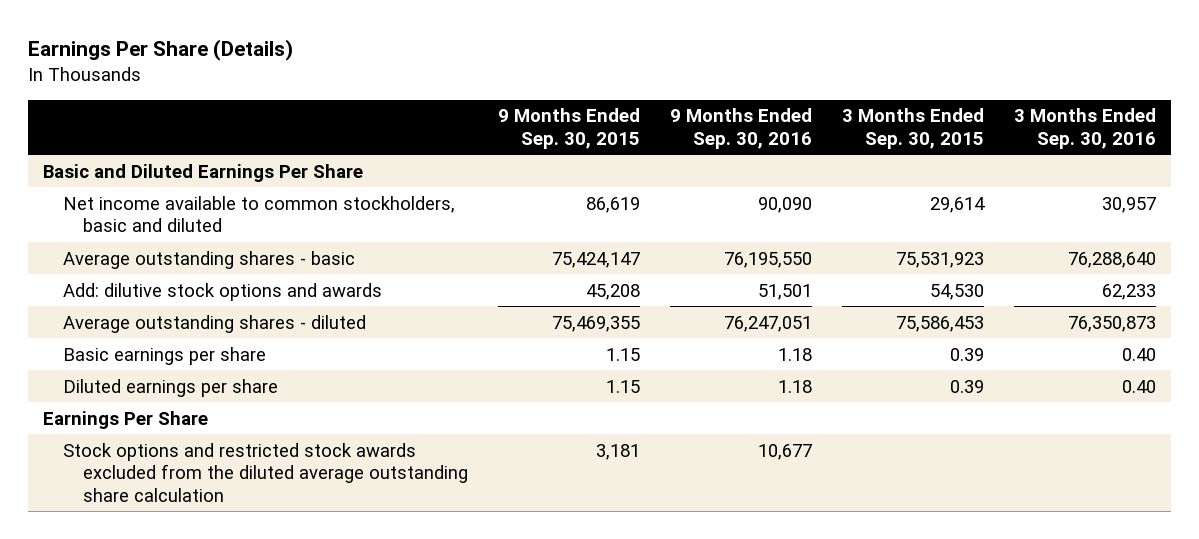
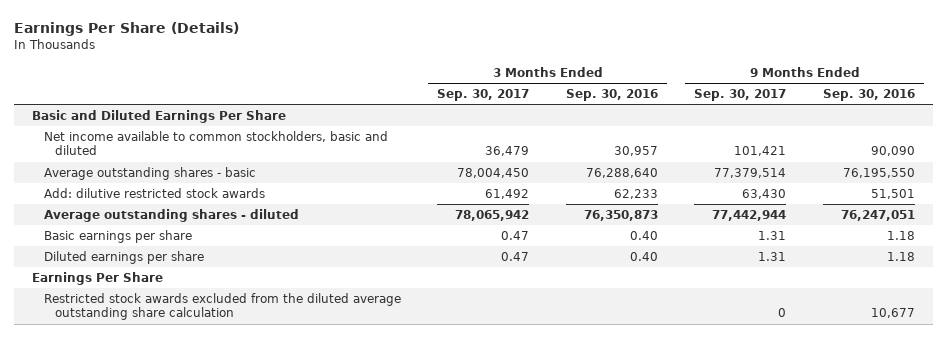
- | 9 Months Ended Sep. 30, 2015 | 9 Months Ended Sep. 30, 2016 | 3 Months Ended Sep. 30, 2015 | 3 Months Ended Sep. 30, 2016
+ | 3 Months Ended Sep. 30, 2017 | 3 Months Ended Sep. 30, 2016 | 9 Months Ended Sep. 30, 2017 | 9 Months Ended Sep. 30, 2016
- Add: dilutive stock options and awards | 45,208 | 51,501 | 54,530 | 62,233
+ Add: dilutive restricted stock awards | 61,492 | 62,233 | 63,430 | 51,501
- Stock options and restricted stock awards excluded from the diluted average outstanding share calculation | 3,181 | 10,677 | |
+ Restricted stock awards excluded from the diluted average outstanding share calculation | | | 0 | 10,677

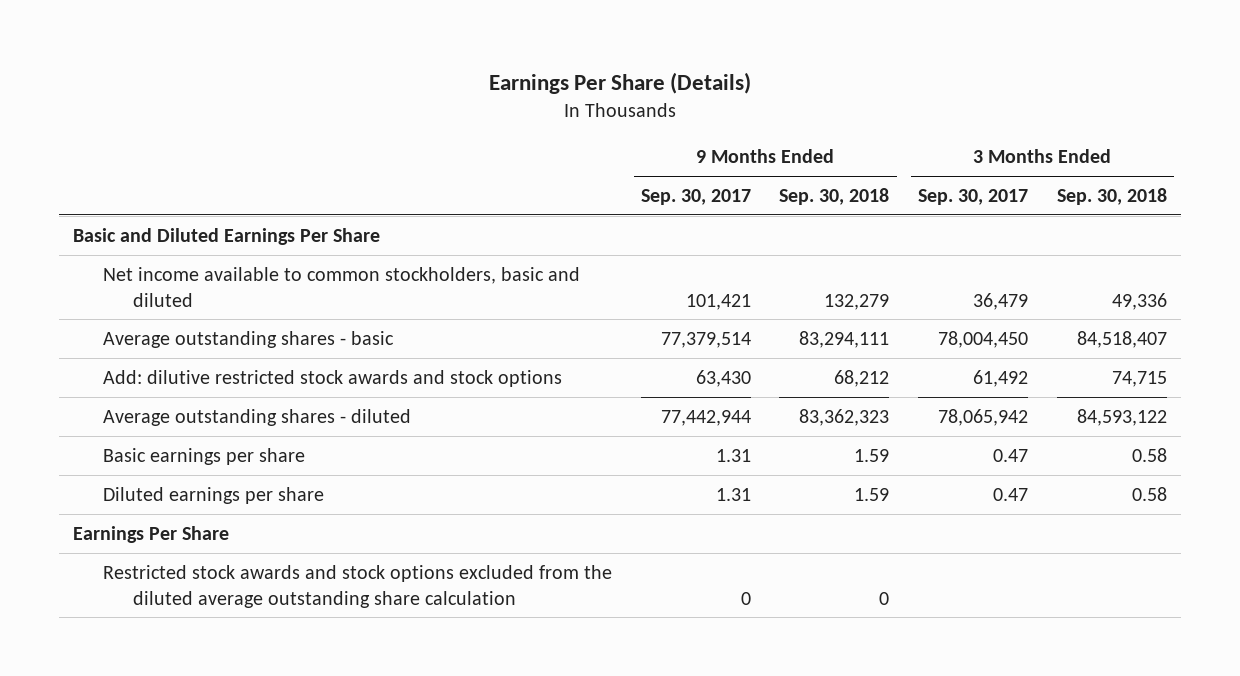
- | 3 Months Ended Sep. 30, 2017 | 3 Months Ended Sep. 30, 2016 | 9 Months Ended Sep. 30, 2017 | 9 Months Ended Sep. 30, 2016
+ | 9 Months Ended Sep. 30, 2017 | 9 Months Ended Sep. 30, 2018 | 3 Months Ended Sep. 30, 2017 | 3 Months Ended Sep. 30, 2018
- Add: dilutive restricted stock awards | 61,492 | 62,233 | 63,430 | 51,501
+ Add: dilutive restricted stock awards and stock options | 63,430 | 68,212 | 61,492 | 74,715
- Restricted stock awards excluded from the diluted average outstanding share calculation | | | 0 | 10,677
+ Restricted stock awards and stock options excluded from the diluted average outstanding share calculation | 0 | 0 | |

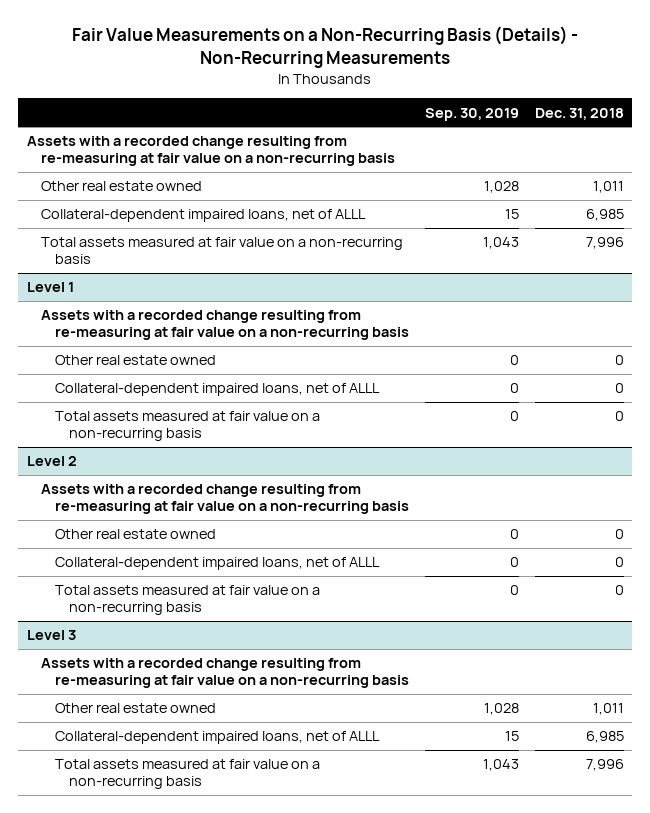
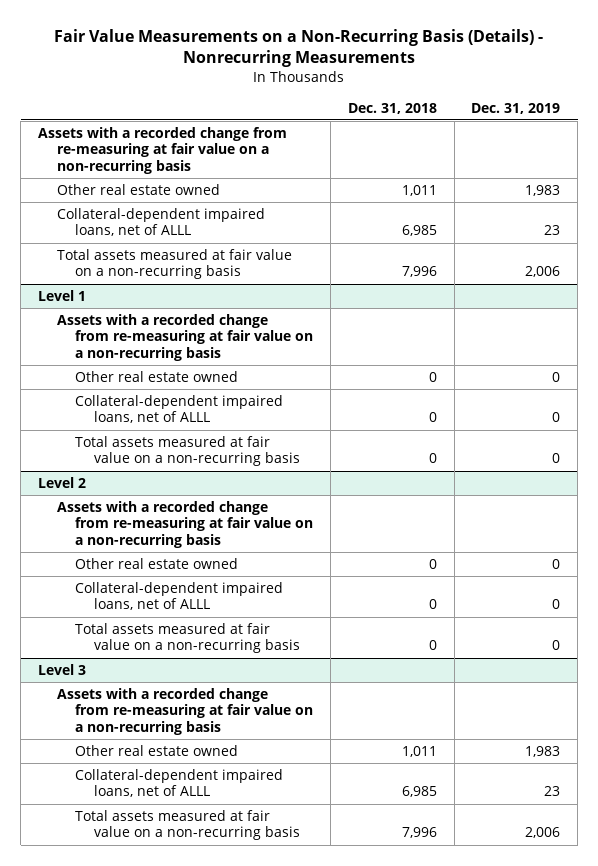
- Fair Value Measurements on a Non-Recurring Basis (Details) - Non-Recurring Measurements
+ Fair Value Measurements on a Non-Recurring Basis (Details) - Nonrecurring Measurements
- | Sep. 30, 2019 | Dec. 31, 2018
+ | Dec. 31, 2018 | Dec. 31, 2019
- Assets with a recorded change resulting from re-measuring at fair value on a non-recurring basis
+ Assets with a recorded change from re-measuring at fair value on a non-recurring basis
@ Level 1
- Assets with a recorded change resulting from re-measuring at fair value on a non-recurring basis
+ Assets with a recorded change from re-measuring at fair value on a non-recurring basis
@ Level 2
- Assets with a recorded change resulting from re-measuring at fair value on a non-recurring basis
+ Assets with a recorded change from re-measuring at fair value on a non-recurring basis
@ Level 3
- Assets with a recorded change resulting from re-measuring at fair value on a non-recurring basis
+ Assets with a recorded change from re-measuring at fair value on a non-recurring basis

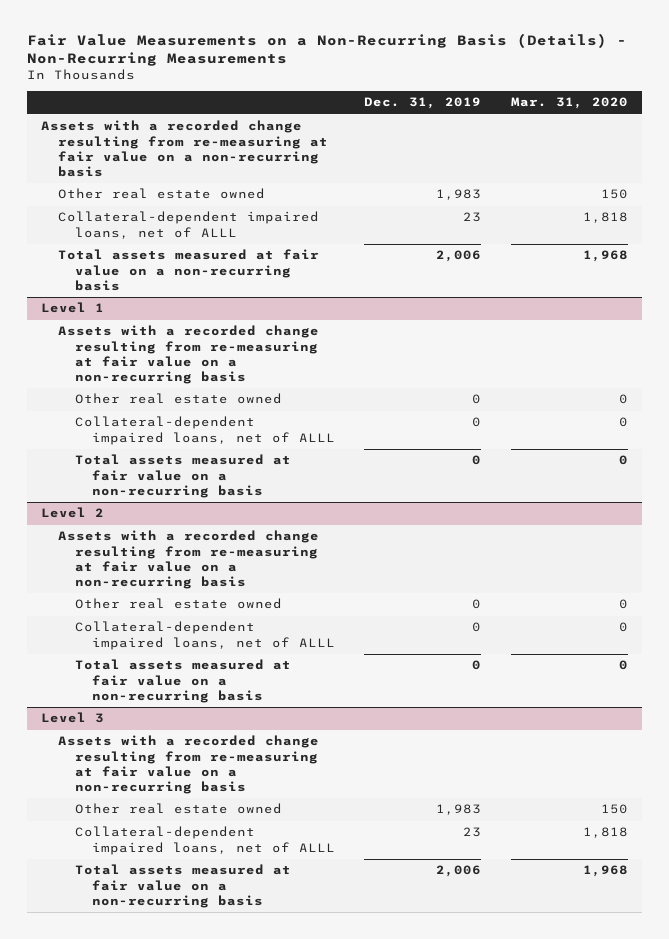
- Fair Value Measurements on a Non-Recurring Basis (Details) - Nonrecurring Measurements
+ Fair Value Measurements on a Non-Recurring Basis (Details) - Non-Recurring Measurements
- | Dec. 31, 2018 | Dec. 31, 2019
+ | Dec. 31, 2019 | Mar. 31, 2020
- Assets with a recorded change from re-measuring at fair value on a non-recurring basis
+ Assets with a recorded change resulting from re-measuring at fair value on a non-recurring basis
@ Level 1
- Assets with a recorded change from re-measuring at fair value on a non-recurring basis
+ Assets with a recorded change resulting from re-measuring at fair value on a non-recurring basis
@ Level 2
- Assets with a recorded change from re-measuring at fair value on a non-recurring basis
+ Assets with a recorded change resulting from re-measuring at fair value on a non-recurring basis
@ Level 3
- Assets with a recorded change from re-measuring at fair value on a non-recurring basis
+ Assets with a recorded change resulting from re-measuring at fair value on a non-recurring basis

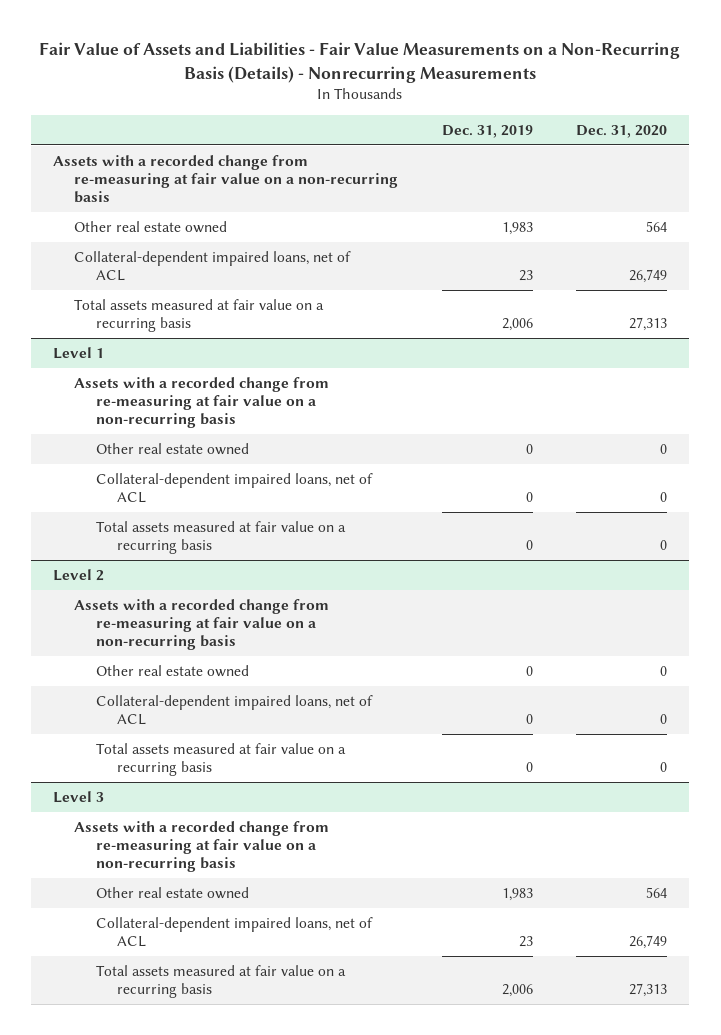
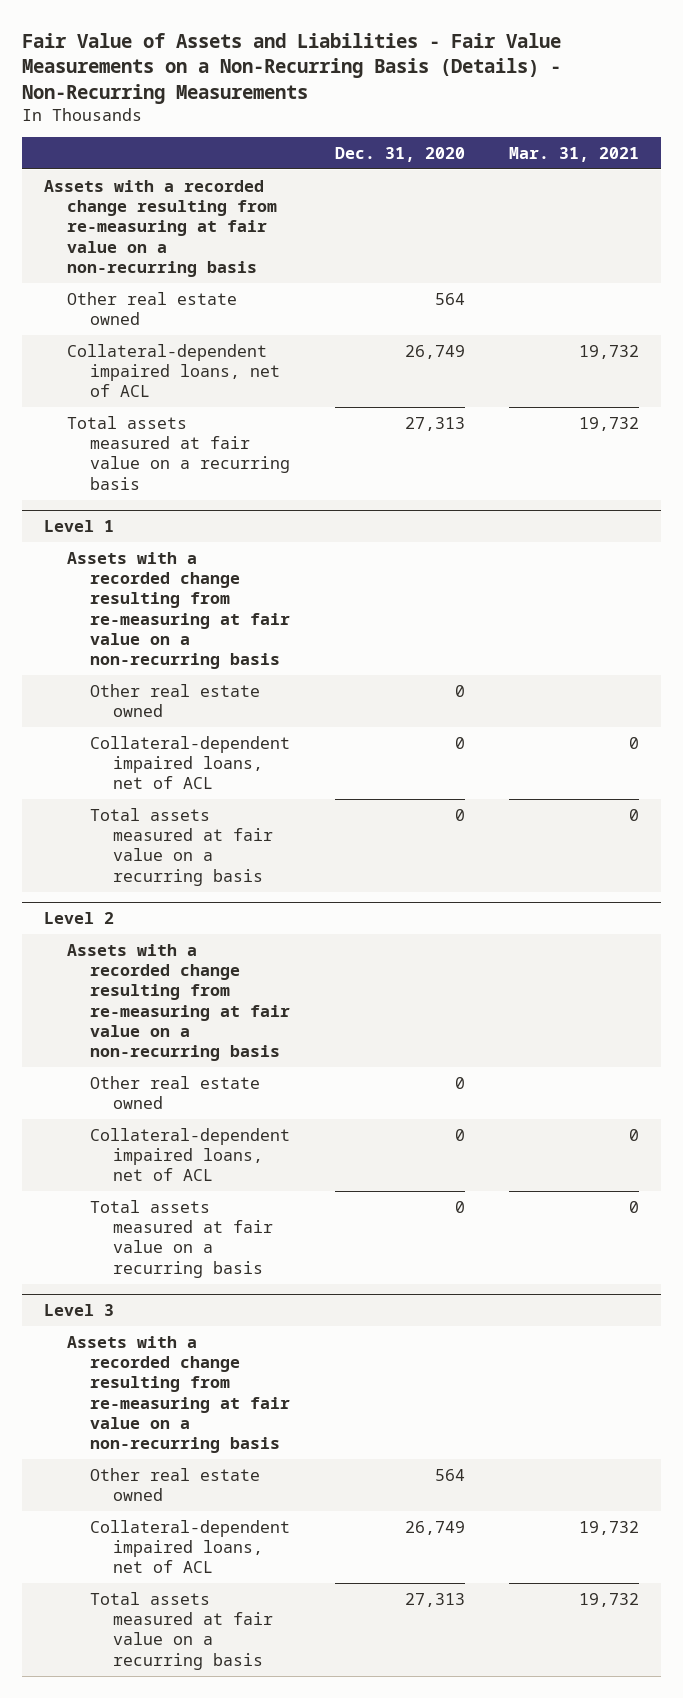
- Fair Value of Assets and Liabilities - Fair Value Measurements on a Non-Recurring Basis (Details) - Nonrecurring Measurements
+ Fair Value of Assets and Liabilities - Fair Value Measurements on a Non-Recurring Basis (Details) - Non-Recurring Measurements
- | Dec. 31, 2019 | Dec. 31, 2020
+ | Dec. 31, 2020 | Mar. 31, 2021
- Assets with a recorded change from re-measuring at fair value on a non-recurring basis
+ Assets with a recorded change resulting from re-measuring at fair value on a non-recurring basis
@ Level 1
- Assets with a recorded change from re-measuring at fair value on a non-recurring basis
+ Assets with a recorded change resulting from re-measuring at fair value on a non-recurring basis
@ Level 2
- Assets with a recorded change from re-measuring at fair value on a non-recurring basis
+ Assets with a recorded change resulting from re-measuring at fair value on a non-recurring basis
@ Level 3
- Assets with a recorded change from re-measuring at fair value on a non-recurring basis
+ Assets with a recorded change resulting from re-measuring at fair value on a non-recurring basis

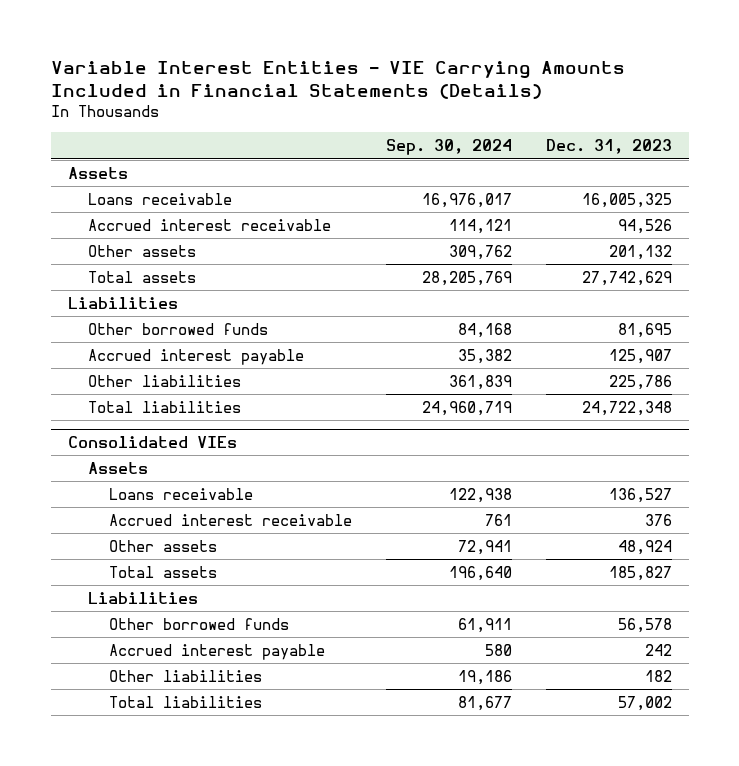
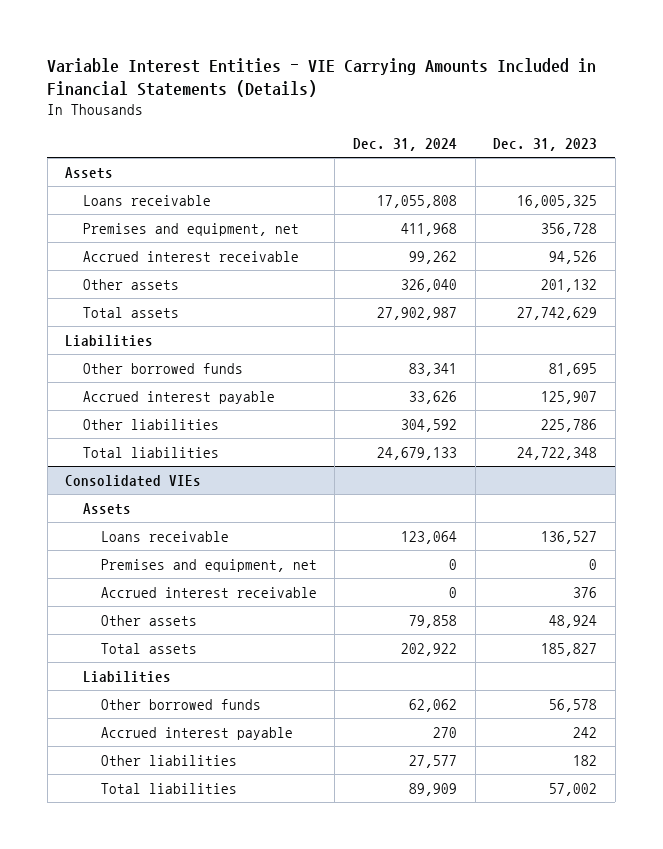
- | Sep. 30, 2024 | Dec. 31, 2023
+ | Dec. 31, 2024 | Dec. 31, 2023
+ Premises and equipment, net | 411,968 | 356,728
@ Consolidated VIEs
+ Premises and equipment, net | 0 | 0

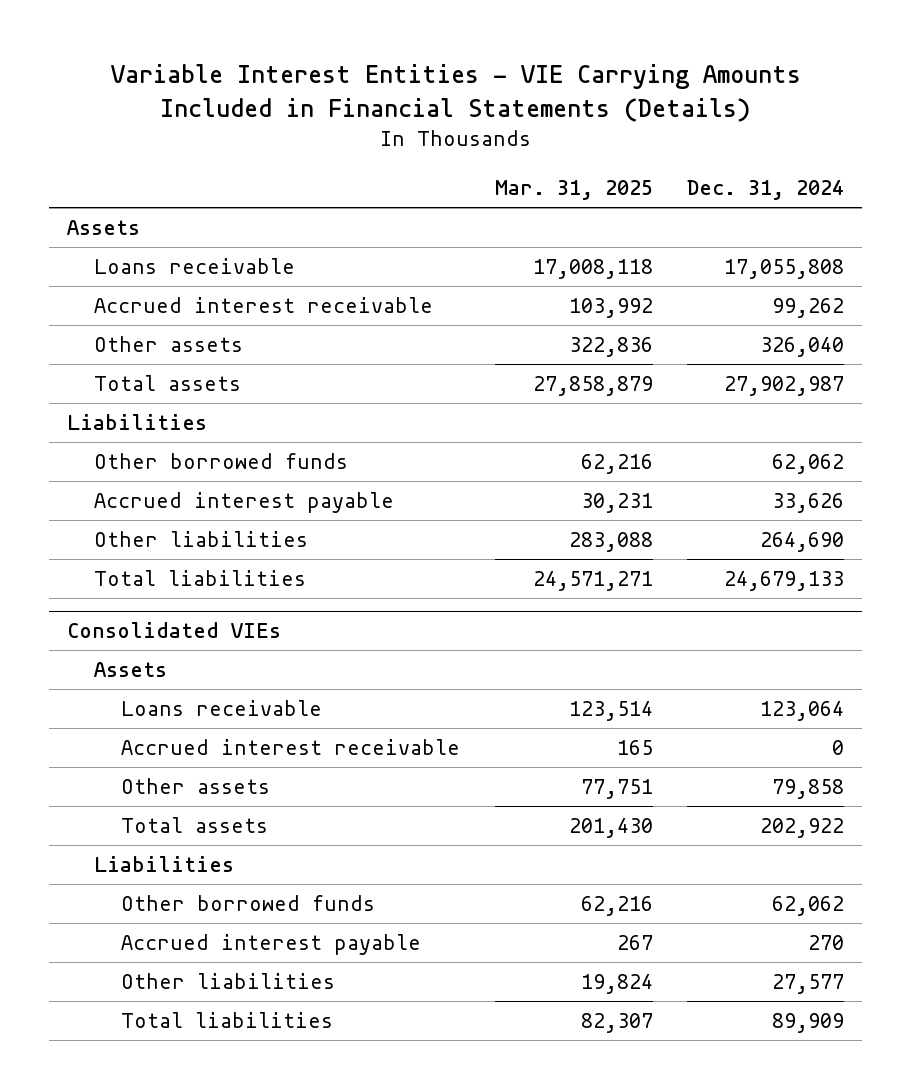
- | Dec. 31, 2024 | Dec. 31, 2023
+ | Mar. 31, 2025 | Dec. 31, 2024
- Premises and equipment, net | 411,968 | 356,728
- Other borrowed funds | 83,341 | 81,695
+ Other borrowed funds | 62,216 | 62,062
- Other liabilities | 304,592 | 225,786
+ Other liabilities | 283,088 | 264,690
@ Consolidated VIEs
- Premises and equipment, net | 0 | 0

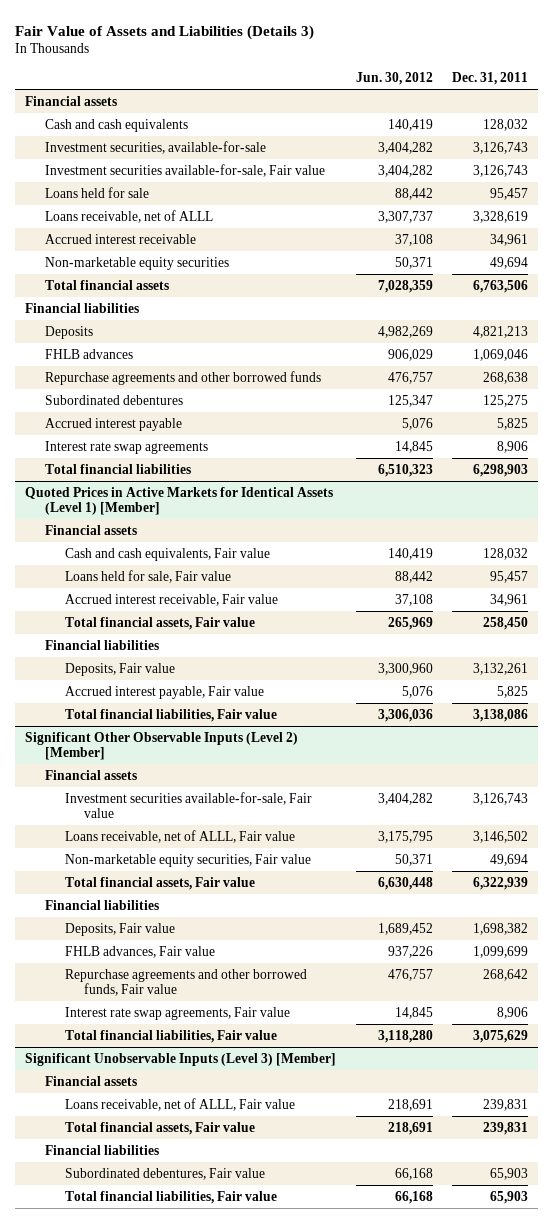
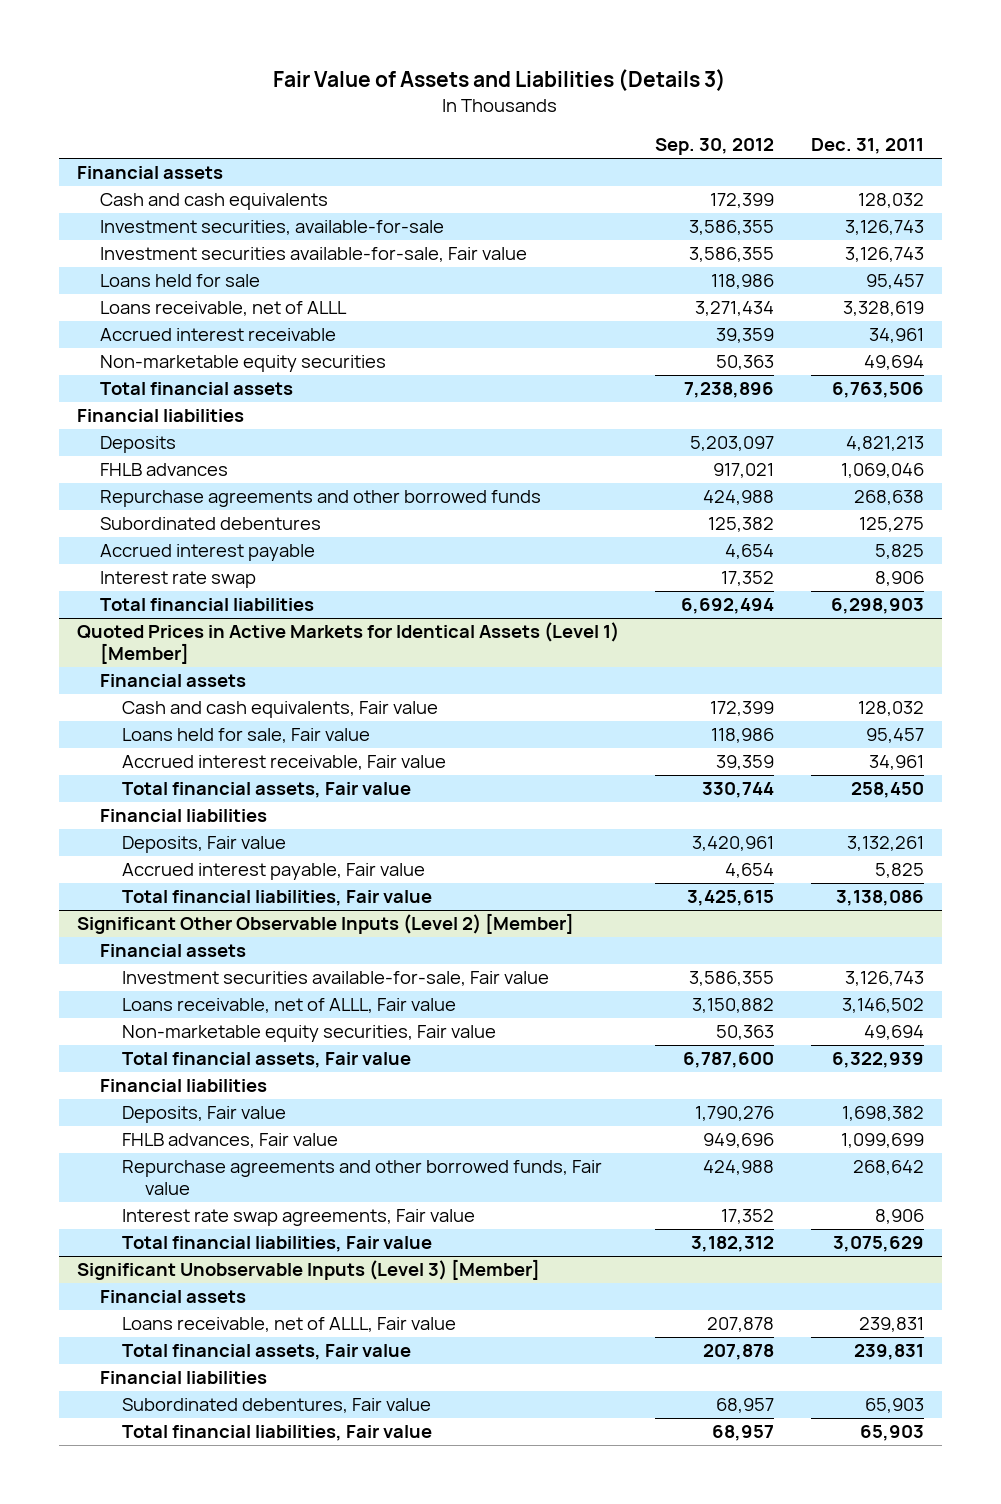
- | Jun. 30, 2012 | Dec. 31, 2011
+ | Sep. 30, 2012 | Dec. 31, 2011
- Interest rate swap agreements | 14,845 | 8,906
+ Interest rate swap | 17,352 | 8,906

